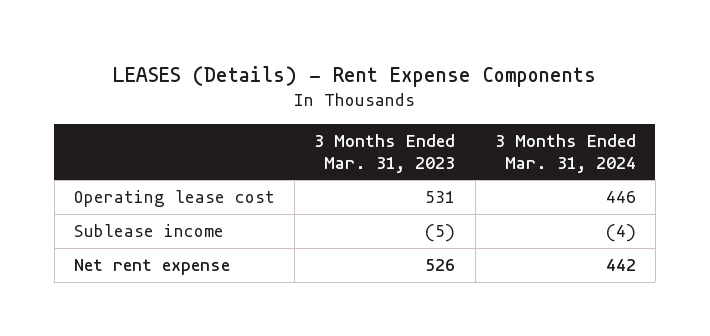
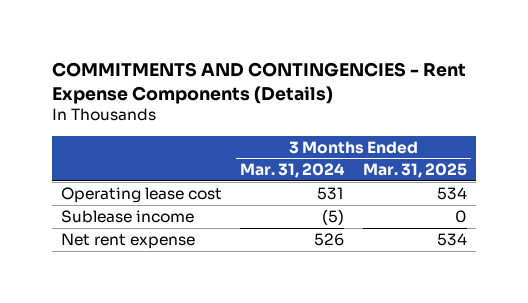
- LEASES (Details) - Rent Expense Components
+ COMMITMENTS AND CONTINGENCIES - Rent Expense Components (Details)
- | 3 Months Ended Mar. 31, 2023 | 3 Months Ended Mar. 31, 2024
+ | 3 Months Ended Mar. 31, 2024 | 3 Months Ended Mar. 31, 2025
- Operating lease cost | 531 | 446
- Sublease income | (5) | (4)
- Net rent expense | 526 | 442
+ Operating lease cost | 531 | 534
+ Sublease income | (5) | 0
+ Net rent expense | 526 | 534

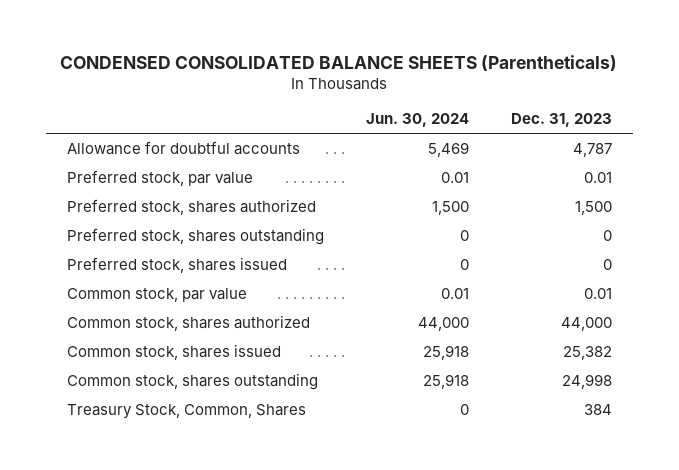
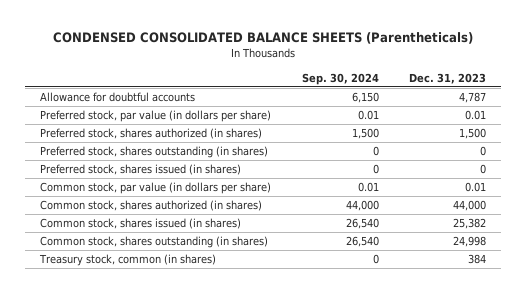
- | Jun. 30, 2024 | Dec. 31, 2023
+ | Sep. 30, 2024 | Dec. 31, 2023
- Preferred stock, par value | 0.01 | 0.01
- Preferred stock, shares authorized | 1,500 | 1,500
- Preferred stock, shares outstanding | 0 | 0
- Preferred stock, shares issued | 0 | 0
- Common stock, par value | 0.01 | 0.01
- Common stock, shares authorized | 44,000 | 44,000
- Common stock, shares issued | 25,918 | 25,382
- Common stock, shares outstanding | 25,918 | 24,998
- Treasury Stock, Common, Shares | 0 | 384
+ Preferred stock, par value (in dollars per share) | 0.01 | 0.01
+ Preferred stock, shares authorized (in shares) | 1,500 | 1,500
+ Preferred stock, shares outstanding (in shares) | 0 | 0
+ Preferred stock, shares issued (in shares) | 0 | 0
+ Common stock, par value (in dollars per share) | 0.01 | 0.01
+ Common stock, shares authorized (in shares) | 44,000 | 44,000
+ Common stock, shares issued (in shares) | 26,540 | 25,382
+ Common stock, shares outstanding (in shares) | 26,540 | 24,998
+ Treasury stock, common (in shares) | 0 | 384

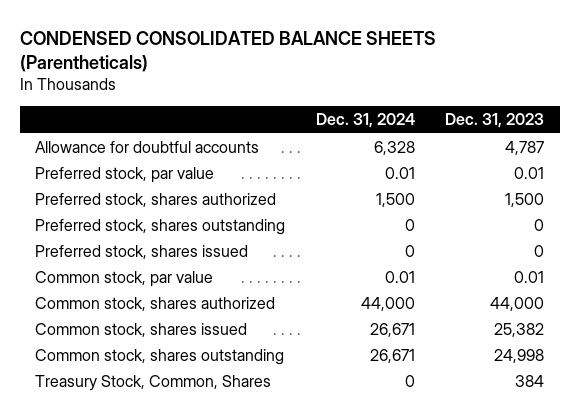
- | Sep. 30, 2024 | Dec. 31, 2023
+ | Dec. 31, 2024 | Dec. 31, 2023
- Preferred stock, par value (in dollars per share) | 0.01 | 0.01
- Preferred stock, shares authorized (in shares) | 1,500 | 1,500
- Preferred stock, shares outstanding (in shares) | 0 | 0
- Preferred stock, shares issued (in shares) | 0 | 0
- Common stock, par value (in dollars per share) | 0.01 | 0.01
- Common stock, shares authorized (in shares) | 44,000 | 44,000
- Common stock, shares issued (in shares) | 26,540 | 25,382
- Common stock, shares outstanding (in shares) | 26,540 | 24,998
- Treasury stock, common (in shares) | 0 | 384
+ Preferred stock, par value | 0.01 | 0.01
+ Preferred stock, shares authorized | 1,500 | 1,500
+ Preferred stock, shares outstanding | 0 | 0
+ Preferred stock, shares issued | 0 | 0
+ Common stock, par value | 0.01 | 0.01
+ Common stock, shares authorized | 44,000 | 44,000
+ Common stock, shares issued | 26,671 | 25,382
+ Common stock, shares outstanding | 26,671 | 24,998
+ Treasury Stock, Common, Shares | 0 | 384

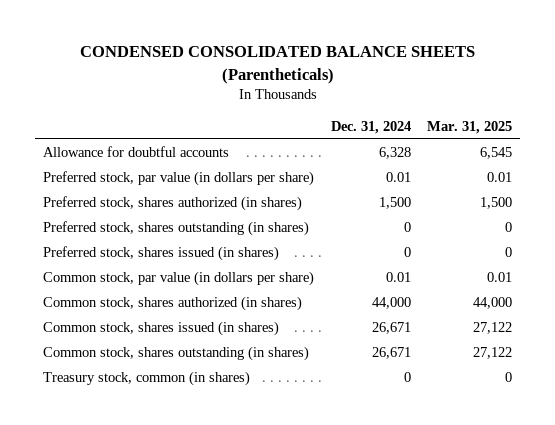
- | Dec. 31, 2024 | Dec. 31, 2023
+ | Dec. 31, 2024 | Mar. 31, 2025
- Preferred stock, par value | 0.01 | 0.01
- Preferred stock, shares authorized | 1,500 | 1,500
- Preferred stock, shares outstanding | 0 | 0
- Preferred stock, shares issued | 0 | 0
- Common stock, par value | 0.01 | 0.01
- Common stock, shares authorized | 44,000 | 44,000
- Common stock, shares issued | 26,671 | 25,382
- Common stock, shares outstanding | 26,671 | 24,998
- Treasury Stock, Common, Shares | 0 | 384
+ Preferred stock, par value (in dollars per share) | 0.01 | 0.01
+ Preferred stock, shares authorized (in shares) | 1,500 | 1,500
+ Preferred stock, shares outstanding (in shares) | 0 | 0
+ Preferred stock, shares issued (in shares) | 0 | 0
+ Common stock, par value (in dollars per share) | 0.01 | 0.01
+ Common stock, shares authorized (in shares) | 44,000 | 44,000
+ Common stock, shares issued (in shares) | 26,671 | 27,122
+ Common stock, shares outstanding (in shares) | 26,671 | 27,122
+ Treasury stock, common (in shares) | 0 | 0

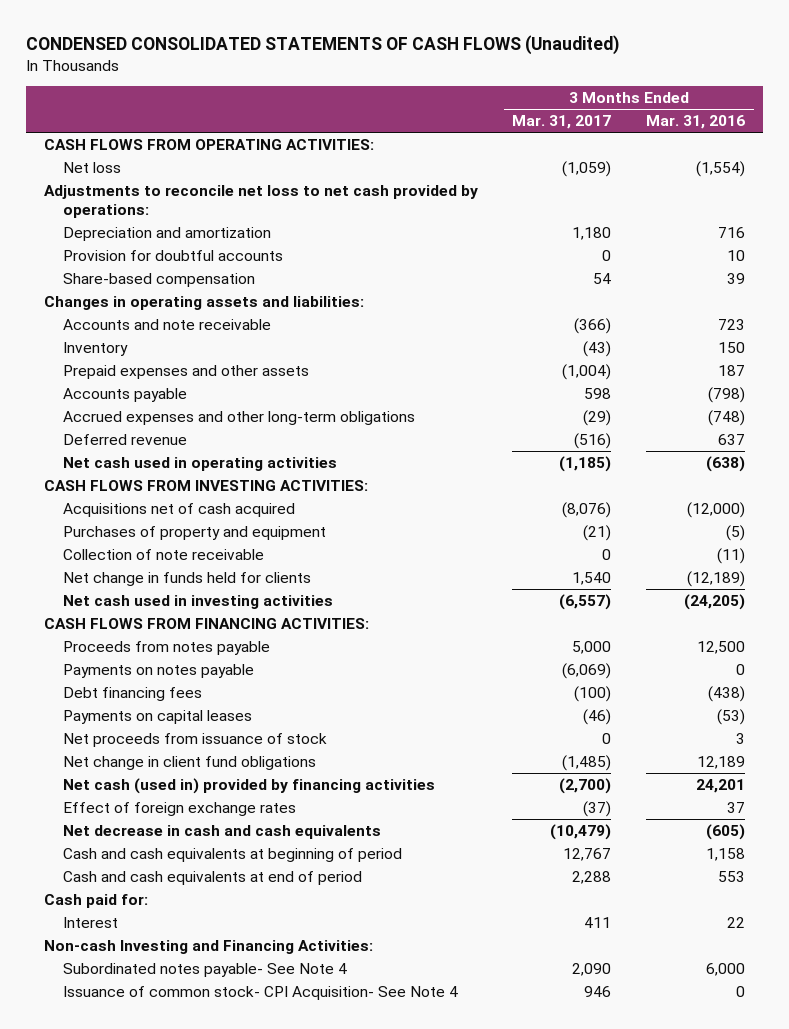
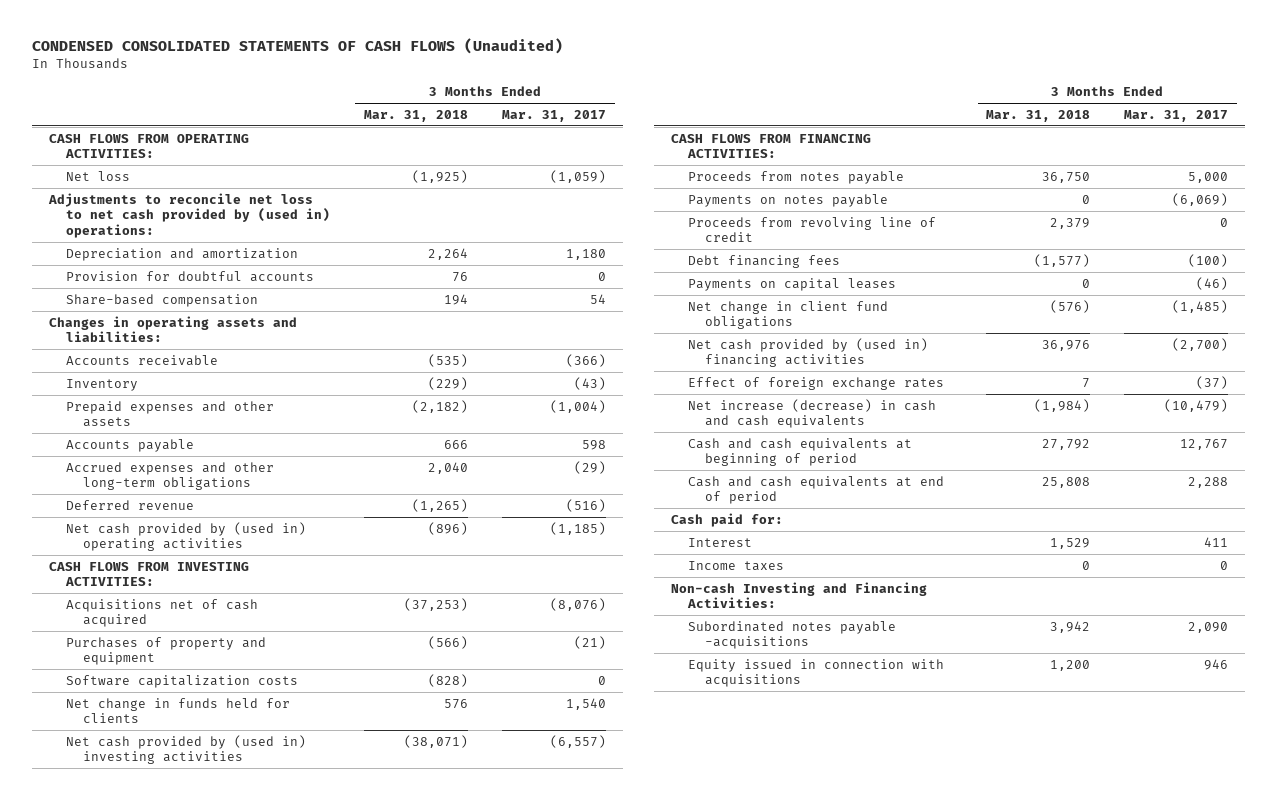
- | 3 Months Ended Mar. 31, 2017 | 3 Months Ended Mar. 31, 2016
+ | 3 Months Ended Mar. 31, 2018 | 3 Months Ended Mar. 31, 2017
- Adjustments to reconcile net loss to net cash provided by operations:
+ Adjustments to reconcile net loss to net cash provided by (used in) operations:
- Accounts and note receivable | (366) | 723
+ Accounts receivable | (535) | (366)
- Net cash used in operating activities | (1,185) | (638)
+ Net cash provided by (used in) operating activities | (896) | (1,185)
- Collection of note receivable | 0 | (11)
+ Software capitalization costs | (828) | 0
- Net cash used in investing activities | (6,557) | (24,205)
+ Net cash provided by (used in) investing activities | (38,071) | (6,557)
+ Proceeds from revolving line of credit | 2,379 | 0
- Net proceeds from issuance of stock | 0 | 3
- Net cash (used in) provided by financing activities | (2,700) | 24,201
+ Net cash provided by (used in) financing activities | 36,976 | (2,700)
- Net decrease in cash and cash equivalents | (10,479) | (605)
+ Net increase (decrease) in cash and cash equivalents | (1,984) | (10,479)
+ Income taxes | 0 | 0
- Subordinated notes payable- See Note 4 | 2,090 | 6,000
- Issuance of common stock- CPI Acquisition- See Note 4 | 946 | 0
+ Subordinated notes payable -acquisitions | 3,942 | 2,090
+ Equity issued in connection with acquisitions | 1,200 | 946

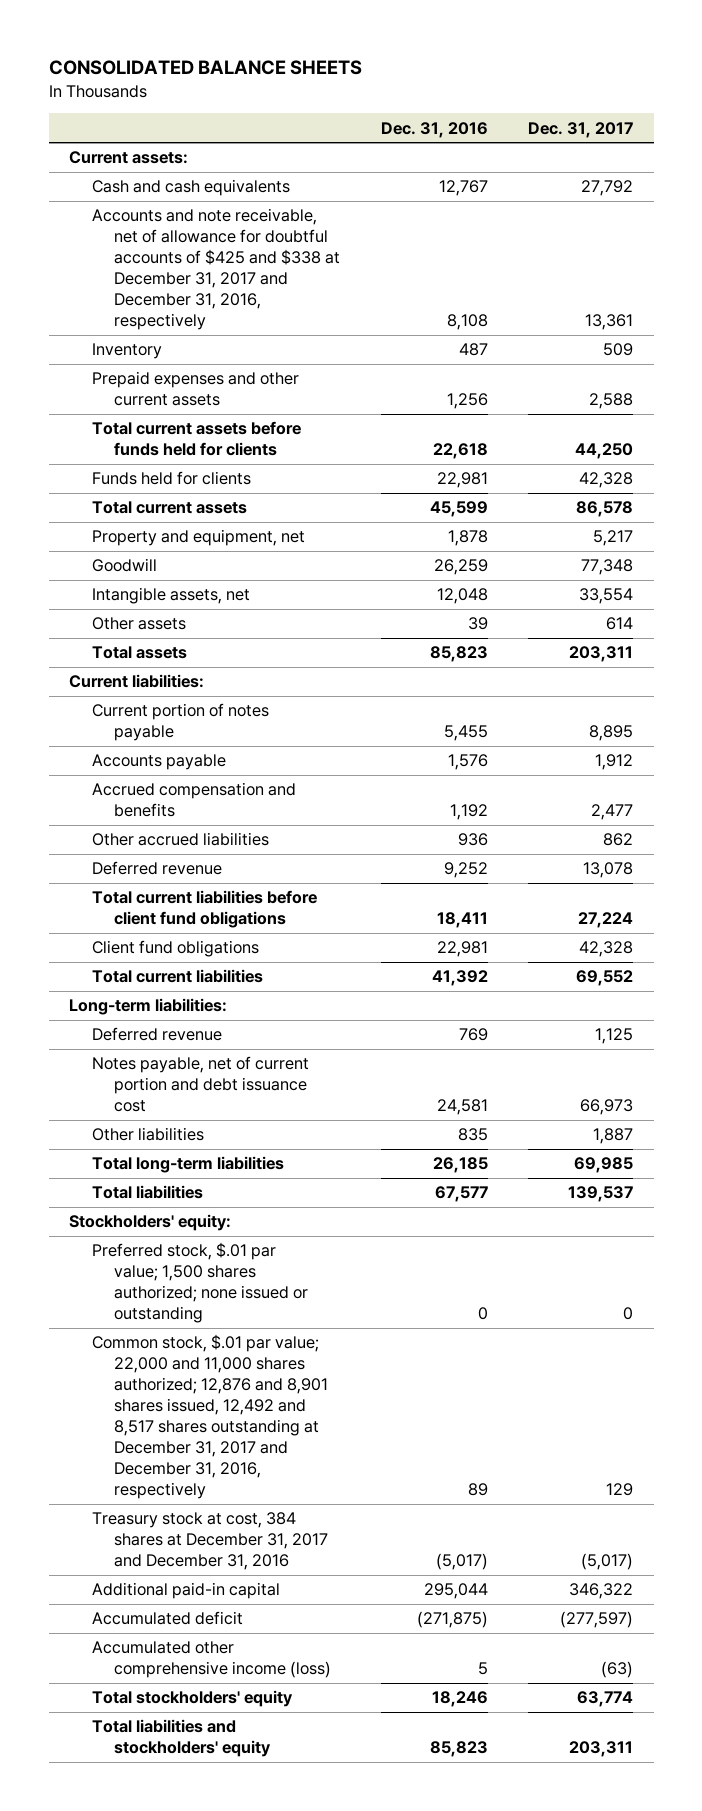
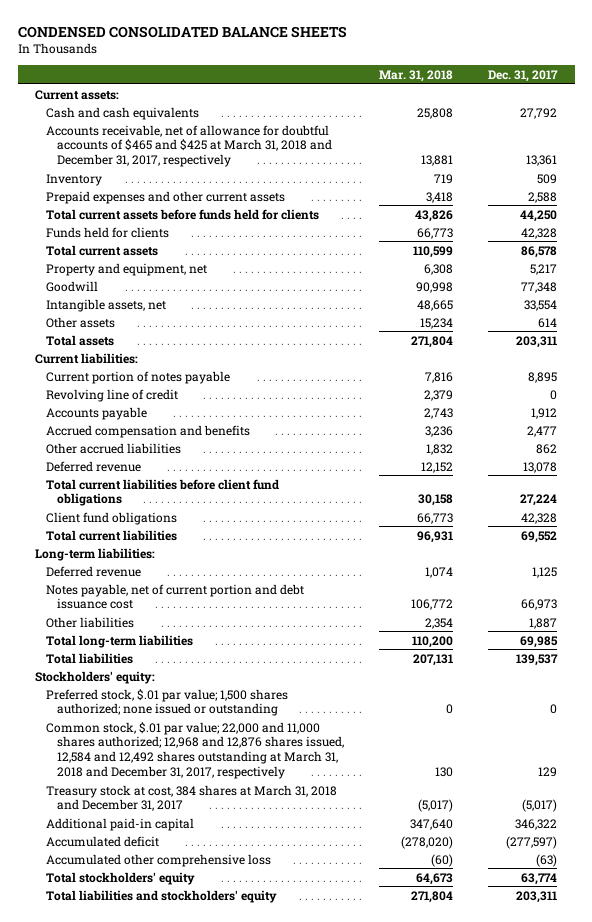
- CONSOLIDATED BALANCE SHEETS
+ CONDENSED CONSOLIDATED BALANCE SHEETS
- | Dec. 31, 2016 | Dec. 31, 2017
+ | Mar. 31, 2018 | Dec. 31, 2017
- Accounts and note receivable, net of allowance for doubtful accounts of $425 and $338 at December 31, 2017 and December 31, 2016, respectively | 8,108 | 13,361
+ Accounts receivable, net of allowance for doubtful accounts of $465 and $425 at March 31, 2018 and December 31, 2017, respectively | 13,881 | 13,361
+ Revolving line of credit | 2,379 | 0
- Common stock, $.01 par value; 22,000 and 11,000 shares authorized; 12,876 and 8,901 shares issued, 12,492 and 8,517 shares outstanding at December 31, 2017 and December 31, 2016, respectively | 89 | 129
- Treasury stock at cost, 384 shares at December 31, 2017 and December 31, 2016 | (5,017) | (5,017)
+ Common stock, $.01 par value; 22,000 and 11,000 shares authorized; 12,968 and 12,876 shares issued, 12,584 and 12,492 shares outstanding at March 31, 2018 and December 31, 2017, respectively | 130 | 129
+ Treasury stock at cost, 384 shares at March 31, 2018 and December 31, 2017 | (5,017) | (5,017)
- Accumulated other comprehensive income (loss) | 5 | (63)
+ Accumulated other comprehensive loss | (60) | (63)

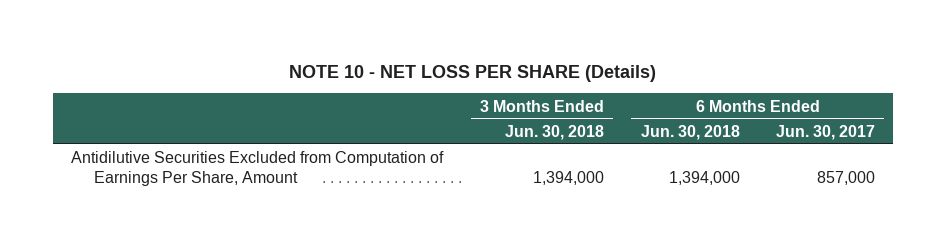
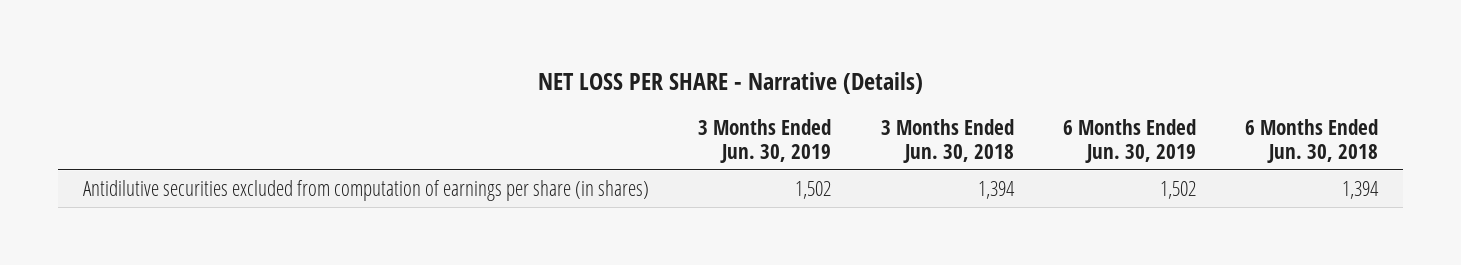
- NOTE 10 - NET LOSS PER SHARE (Details)
+ NET LOSS PER SHARE - Narrative (Details)
- | 3 Months Ended Jun. 30, 2018 | 6 Months Ended Jun. 30, 2018 | 6 Months Ended Jun. 30, 2017
+ | 3 Months Ended Jun. 30, 2019 | 3 Months Ended Jun. 30, 2018 | 6 Months Ended Jun. 30, 2019 | 6 Months Ended Jun. 30, 2018
- Antidilutive Securities Excluded from Computation of Earnings Per Share, Amount | 1,394,000 | 1,394,000 | 857,000
+ Antidilutive securities excluded from computation of earnings per share (in shares) | 1,502 | 1,394 | 1,502 | 1,394

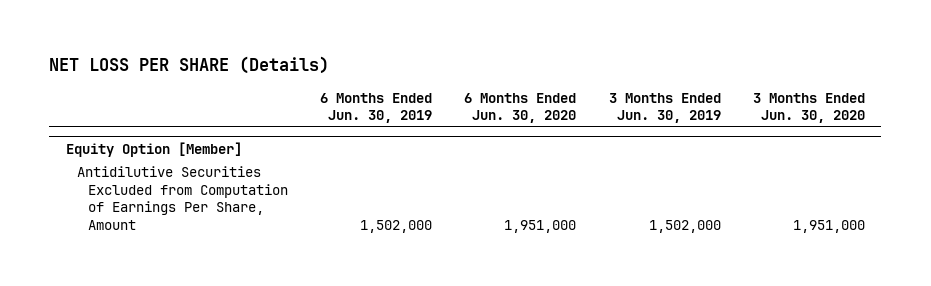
- NET LOSS PER SHARE - Narrative (Details)
+ NET LOSS PER SHARE (Details)
- | 3 Months Ended Jun. 30, 2019 | 3 Months Ended Jun. 30, 2018 | 6 Months Ended Jun. 30, 2019 | 6 Months Ended Jun. 30, 2018
+ | 6 Months Ended Jun. 30, 2019 | 6 Months Ended Jun. 30, 2020 | 3 Months Ended Jun. 30, 2019 | 3 Months Ended Jun. 30, 2020
- Antidilutive securities excluded from computation of earnings per share (in shares) | 1,502 | 1,394 | 1,502 | 1,394
+ Equity Option [Member]
+ Antidilutive Securities Excluded from Computation of Earnings Per Share, Amount | 1,502,000 | 1,951,000 | 1,502,000 | 1,951,000

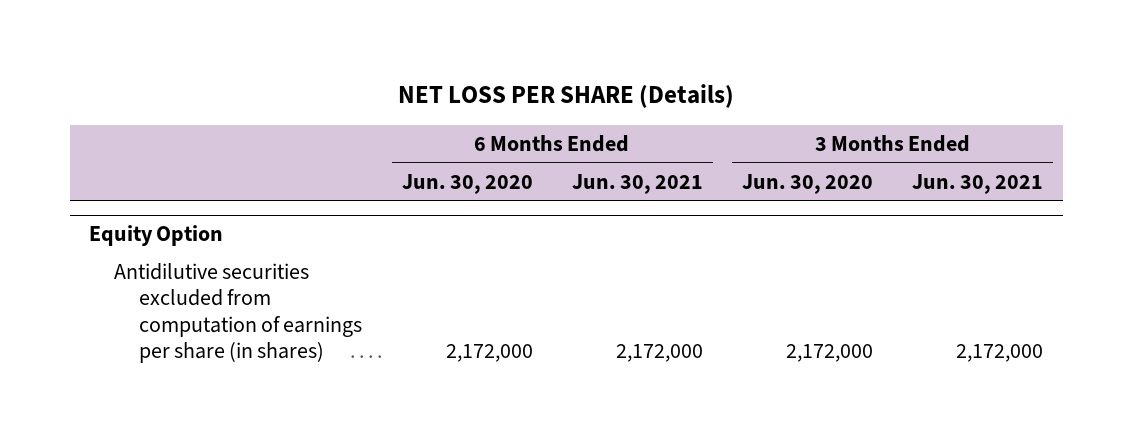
- | 6 Months Ended Jun. 30, 2019 | 6 Months Ended Jun. 30, 2020 | 3 Months Ended Jun. 30, 2019 | 3 Months Ended Jun. 30, 2020
+ | 6 Months Ended Jun. 30, 2020 | 6 Months Ended Jun. 30, 2021 | 3 Months Ended Jun. 30, 2020 | 3 Months Ended Jun. 30, 2021
- Equity Option [Member]
- Antidilutive Securities Excluded from Computation of Earnings Per Share, Amount | 1,502,000 | 1,951,000 | 1,502,000 | 1,951,000
+ Equity Option
+ Antidilutive securities excluded from computation of earnings per share (in shares) | 2,172,000 | 2,172,000 | 2,172,000 | 2,172,000

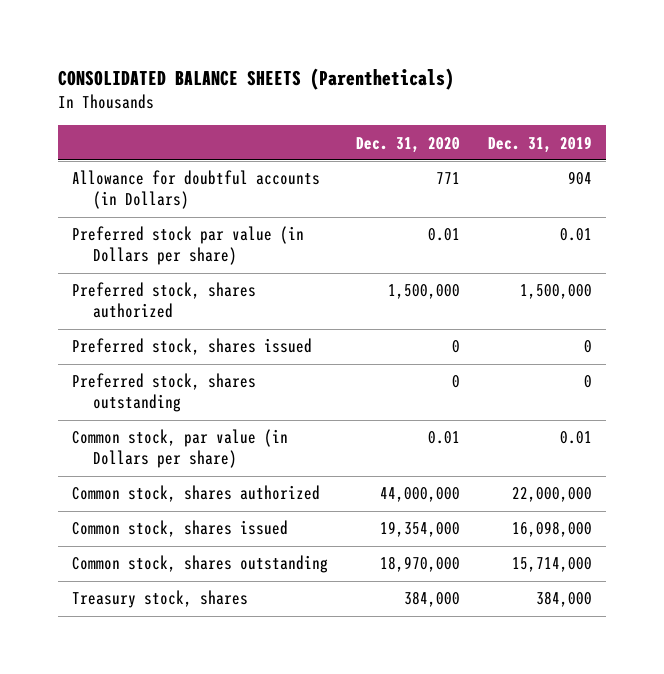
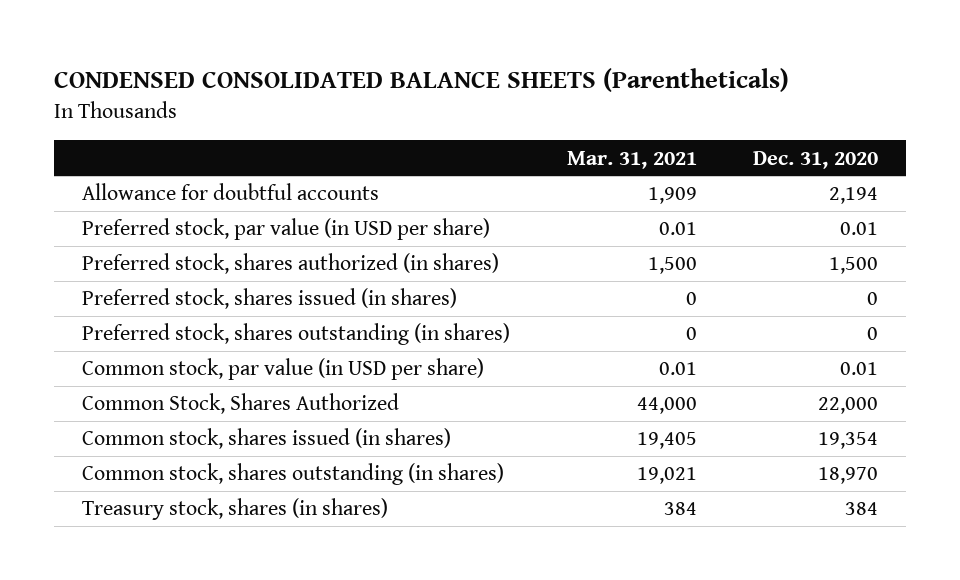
- CONSOLIDATED BALANCE SHEETS (Parentheticals)
+ CONDENSED CONSOLIDATED BALANCE SHEETS (Parentheticals)
- | Dec. 31, 2020 | Dec. 31, 2019
+ | Mar. 31, 2021 | Dec. 31, 2020
- Allowance for doubtful accounts (in Dollars) | 771 | 904
- Preferred stock par value (in Dollars per share) | 0.01 | 0.01
- Preferred stock, shares authorized | 1,500,000 | 1,500,000
- Preferred stock, shares issued | 0 | 0
- Preferred stock, shares outstanding | 0 | 0
- Common stock, par value (in Dollars per share) | 0.01 | 0.01
- Common stock, shares authorized | 44,000,000 | 22,000,000
- Common stock, shares issued | 19,354,000 | 16,098,000
- Common stock, shares outstanding | 18,970,000 | 15,714,000
- Treasury stock, shares | 384,000 | 384,000
+ Allowance for doubtful accounts | 1,909 | 2,194
+ Preferred stock, par value (in USD per share) | 0.01 | 0.01
+ Preferred stock, shares authorized (in shares) | 1,500 | 1,500
+ Preferred stock, shares issued (in shares) | 0 | 0
+ Preferred stock, shares outstanding (in shares) | 0 | 0
+ Common stock, par value (in USD per share) | 0.01 | 0.01
+ Common Stock, Shares Authorized | 44,000 | 22,000
+ Common stock, shares issued (in shares) | 19,405 | 19,354
+ Common stock, shares outstanding (in shares) | 19,021 | 18,970
+ Treasury stock, shares (in shares) | 384 | 384

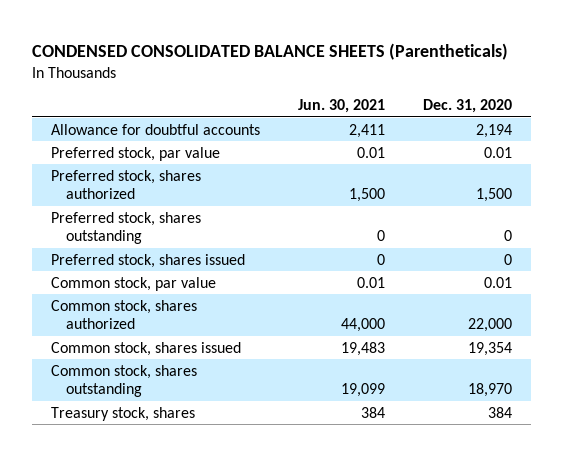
- | Mar. 31, 2021 | Dec. 31, 2020
+ | Jun. 30, 2021 | Dec. 31, 2020
- Preferred stock, par value (in USD per share) | 0.01 | 0.01
- Preferred stock, shares authorized (in shares) | 1,500 | 1,500
- Preferred stock, shares issued (in shares) | 0 | 0
- Preferred stock, shares outstanding (in shares) | 0 | 0
- Common stock, par value (in USD per share) | 0.01 | 0.01
- Common Stock, Shares Authorized | 44,000 | 22,000
- Common stock, shares issued (in shares) | 19,405 | 19,354
- Common stock, shares outstanding (in shares) | 19,021 | 18,970
- Treasury stock, shares (in shares) | 384 | 384
+ Preferred stock, par value | 0.01 | 0.01
+ Preferred stock, shares authorized | 1,500 | 1,500
+ Preferred stock, shares outstanding | 0 | 0
+ Preferred stock, shares issued | 0 | 0
+ Common stock, par value | 0.01 | 0.01
+ Common stock, shares authorized | 44,000 | 22,000
+ Common stock, shares issued | 19,483 | 19,354
+ Common stock, shares outstanding | 19,099 | 18,970
+ Treasury stock, shares | 384 | 384

